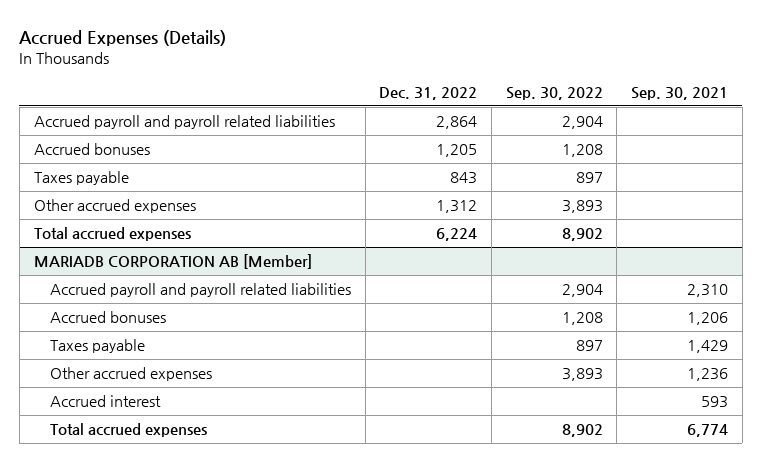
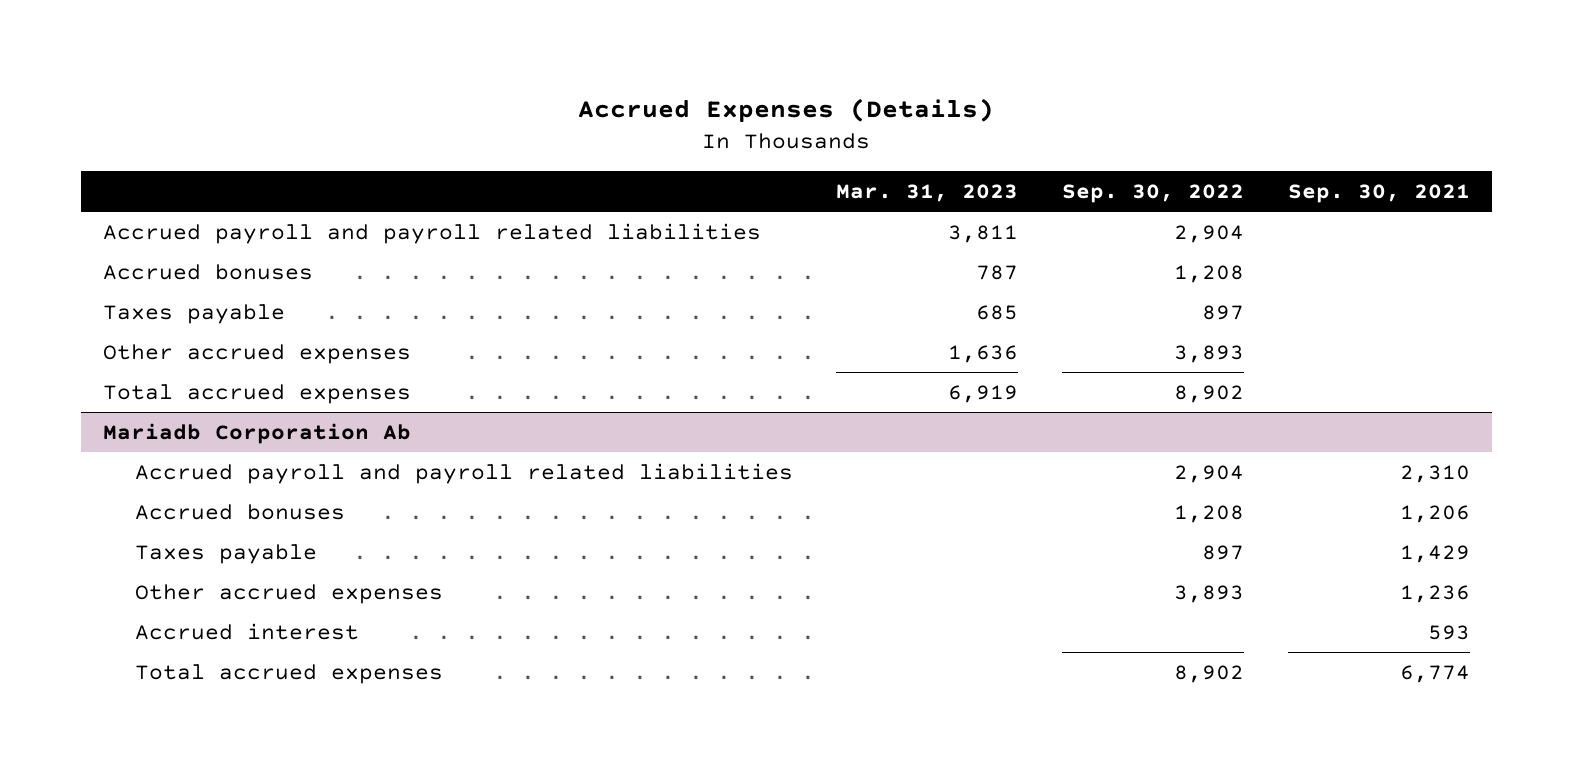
- | Dec. 31, 2022 | Sep. 30, 2022 | Sep. 30, 2021
+ | Mar. 31, 2023 | Sep. 30, 2022 | Sep. 30, 2021
- MARIADB CORPORATION AB [Member]
+ Mariadb Corporation Ab

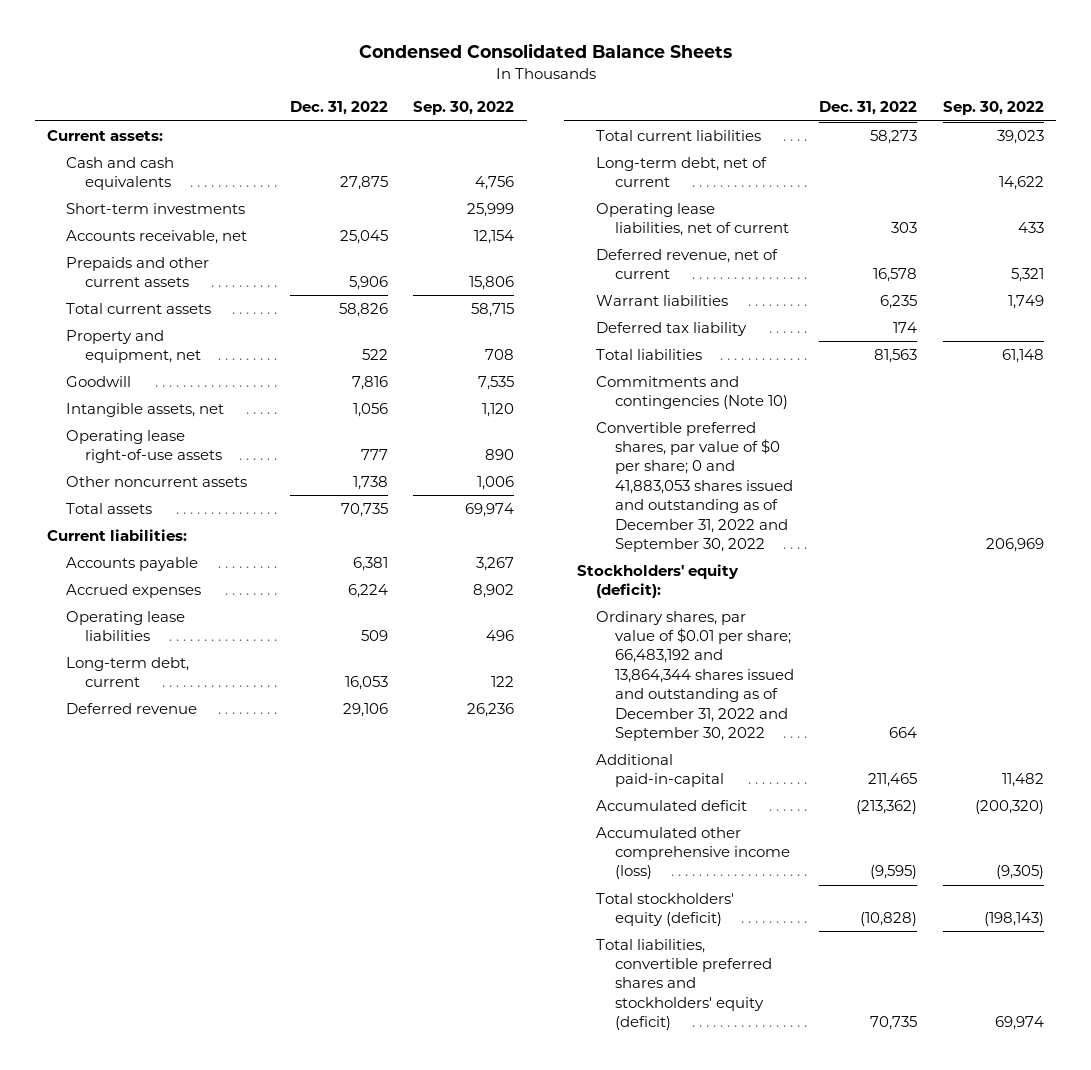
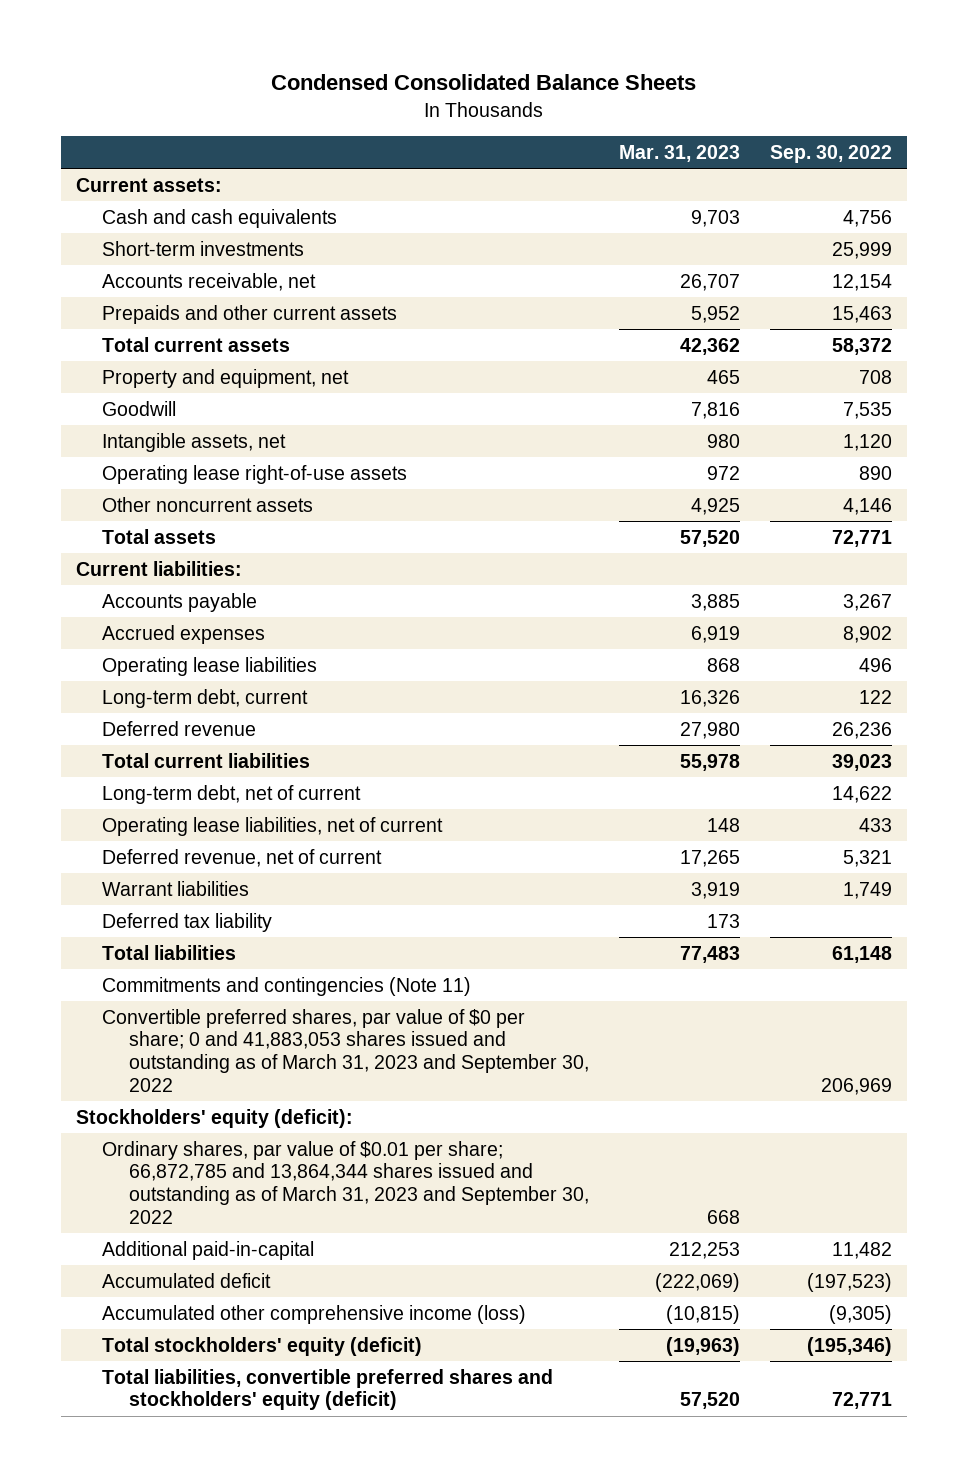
- | Dec. 31, 2022 | Sep. 30, 2022
+ | Mar. 31, 2023 | Sep. 30, 2022
- Prepaids and other current assets | 5,906 | 15,806
- Total current assets | 58,826 | 58,715
+ Prepaids and other current assets | 5,952 | 15,463
+ Total current assets | 42,362 | 58,372
- Other noncurrent assets | 1,738 | 1,006
- Total assets | 70,735 | 69,974
+ Other noncurrent assets | 4,925 | 4,146
+ Total assets | 57,520 | 72,771
- Commitments and contingencies (Note 10)
- Convertible preferred shares, par value of $0 per share; 0 and 41,883,053 shares issued and outstanding as of December 31, 2022 and September 30, 2022 | | 206,969
+ Commitments and contingencies (Note 11)
+ Convertible preferred shares, par value of $0 per share; 0 and 41,883,053 shares issued and outstanding as of March 31, 2023 and September 30, 2022 | | 206,969
- Ordinary shares, par value of $0.01 per share; 66,483,192 and 13,864,344 shares issued and outstanding as of December 31, 2022 and September 30, 2022 | 664 |
+ Ordinary shares, par value of $0.01 per share; 66,872,785 and 13,864,344 shares issued and outstanding as of March 31, 2023 and September 30, 2022 | 668 |
- Accumulated deficit | (213,362) | (200,320)
+ Accumulated deficit | (222,069) | (197,523)
- Total stockholders' equity (deficit) | (10,828) | (198,143)
- Total liabilities, convertible preferred shares and stockholders' equity (deficit) | 70,735 | 69,974
+ Total stockholders' equity (deficit) | (19,963) | (195,346)
+ Total liabilities, convertible preferred shares and stockholders' equity (deficit) | 57,520 | 72,771

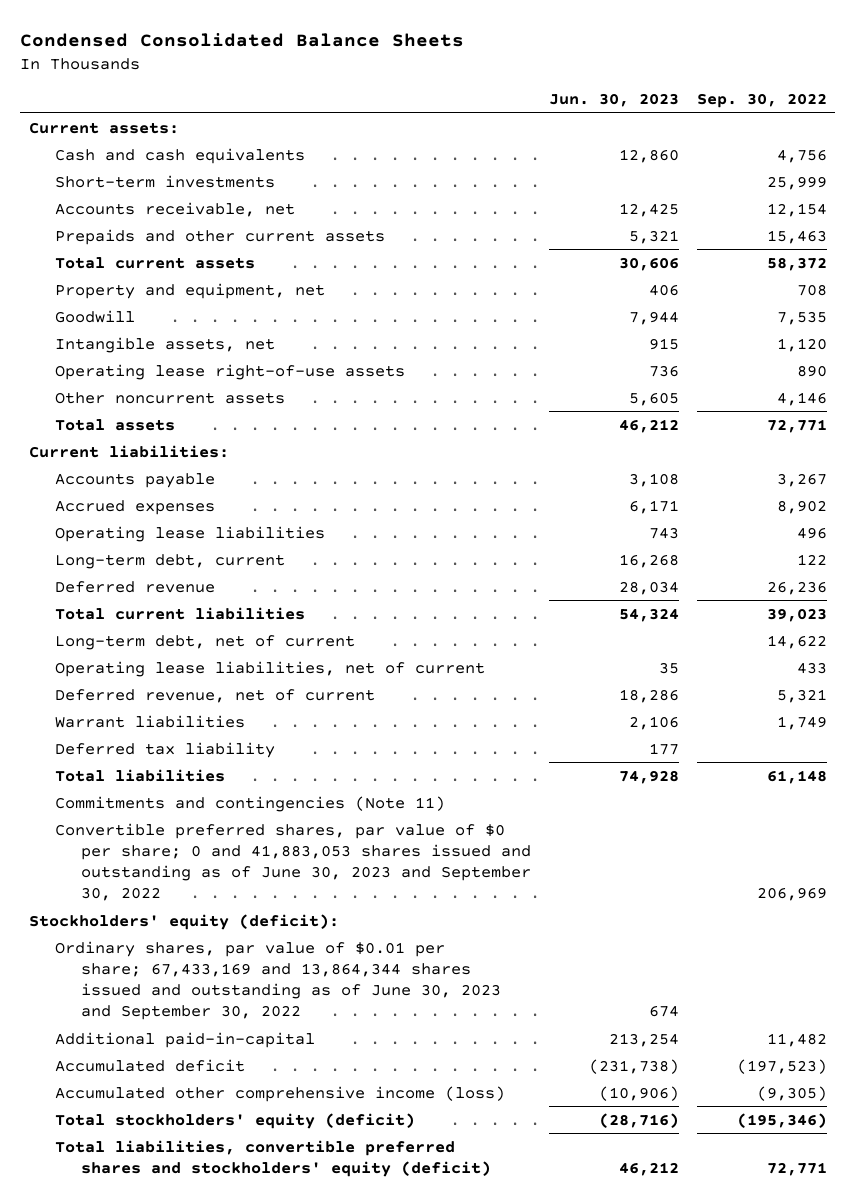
- | Mar. 31, 2023 | Sep. 30, 2022
+ | Jun. 30, 2023 | Sep. 30, 2022
- Convertible preferred shares, par value of $0 per share; 0 and 41,883,053 shares issued and outstanding as of March 31, 2023 and September 30, 2022 | | 206,969
+ Convertible preferred shares, par value of $0 per share; 0 and 41,883,053 shares issued and outstanding as of June 30, 2023 and September 30, 2022 | | 206,969
- Ordinary shares, par value of $0.01 per share; 66,872,785 and 13,864,344 shares issued and outstanding as of March 31, 2023 and September 30, 2022 | 668 |
+ Ordinary shares, par value of $0.01 per share; 67,433,169 and 13,864,344 shares issued and outstanding as of June 30, 2023 and September 30, 2022 | 674 |

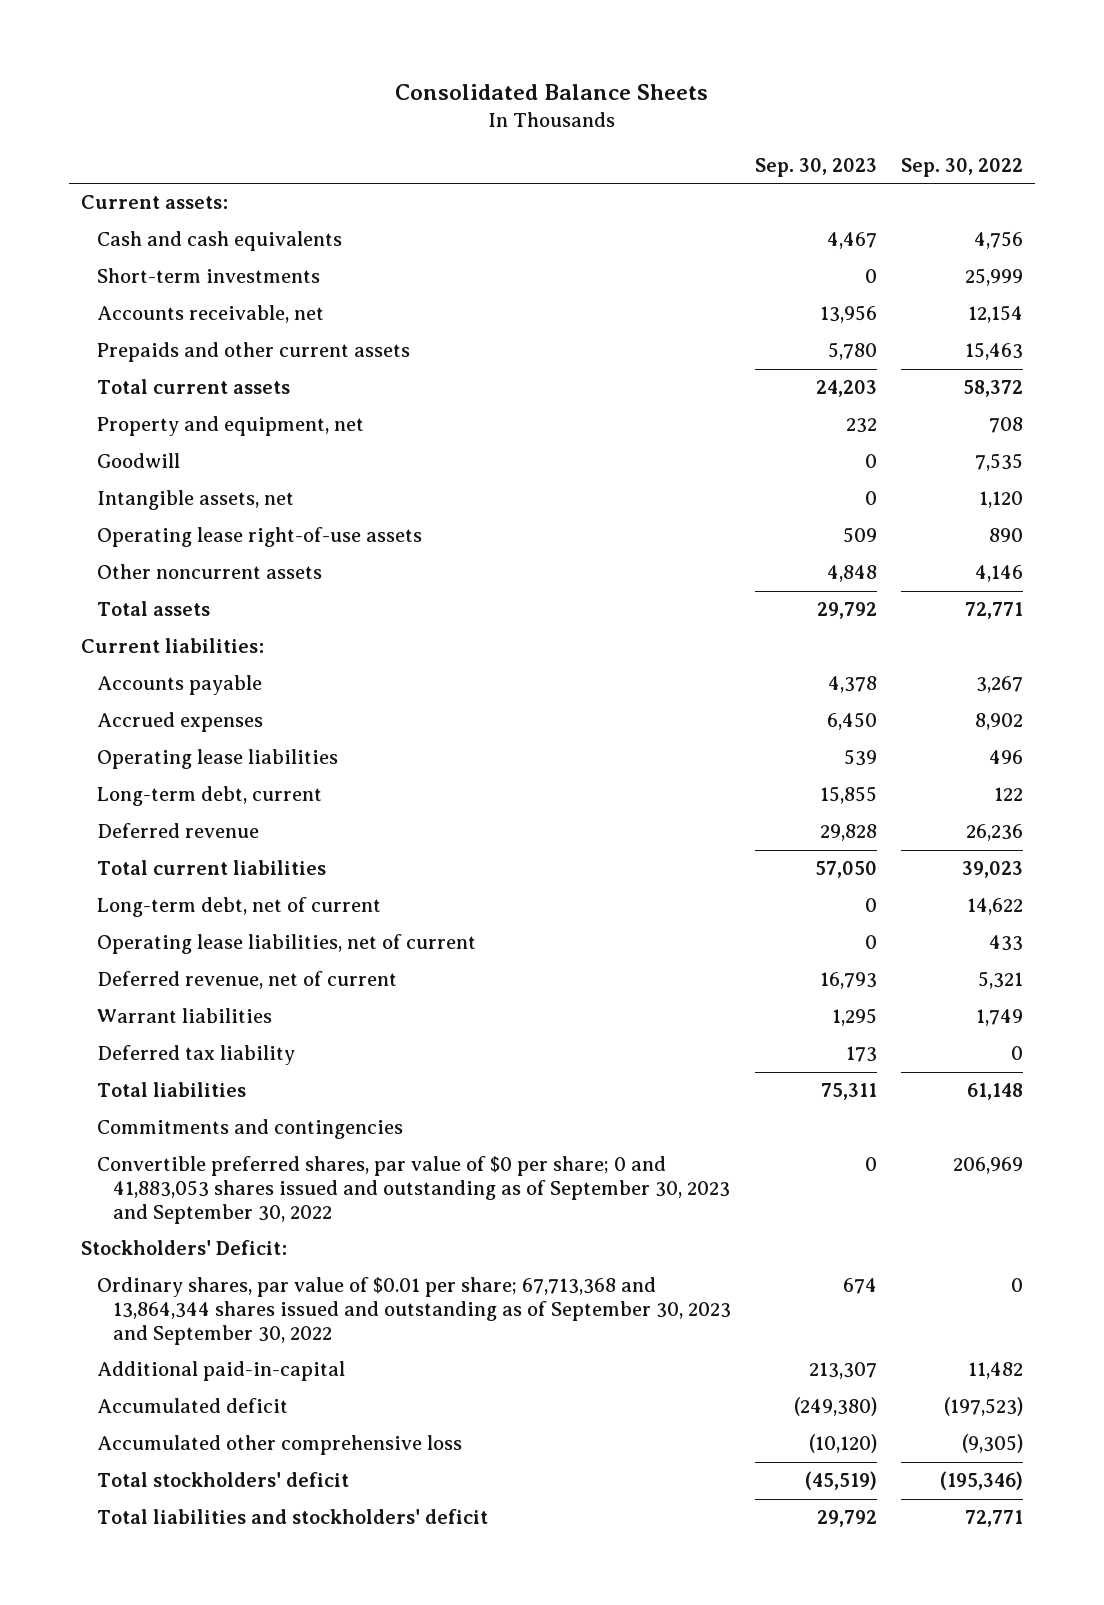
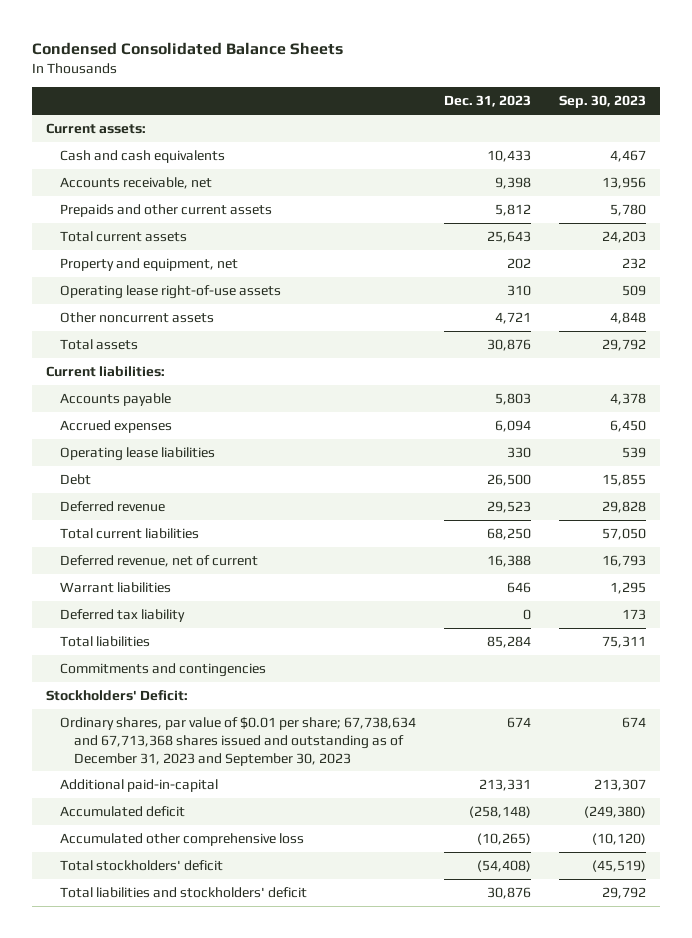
- Consolidated Balance Sheets
+ Condensed Consolidated Balance Sheets
- | Sep. 30, 2023 | Sep. 30, 2022
+ | Dec. 31, 2023 | Sep. 30, 2023
- Short-term investments | 0 | 25,999
- Goodwill | 0 | 7,535
- Intangible assets, net | 0 | 1,120
- Long-term debt, current | 15,855 | 122
+ Debt | 26,500 | 15,855
- Long-term debt, net of current | 0 | 14,622
- Operating lease liabilities, net of current | 0 | 433
- Convertible preferred shares, par value of $0 per share; 0 and 41,883,053 shares issued and outstanding as of September 30, 2023 and September 30, 2022 | 0 | 206,969
- Ordinary shares, par value of $0.01 per share; 67,713,368 and 13,864,344 shares issued and outstanding as of September 30, 2023 and September 30, 2022 | 674 | 0
+ Ordinary shares, par value of $0.01 per share; 67,738,634 and 67,713,368 shares issued and outstanding as of December 31, 2023 and September 30, 2023 | 674 | 674

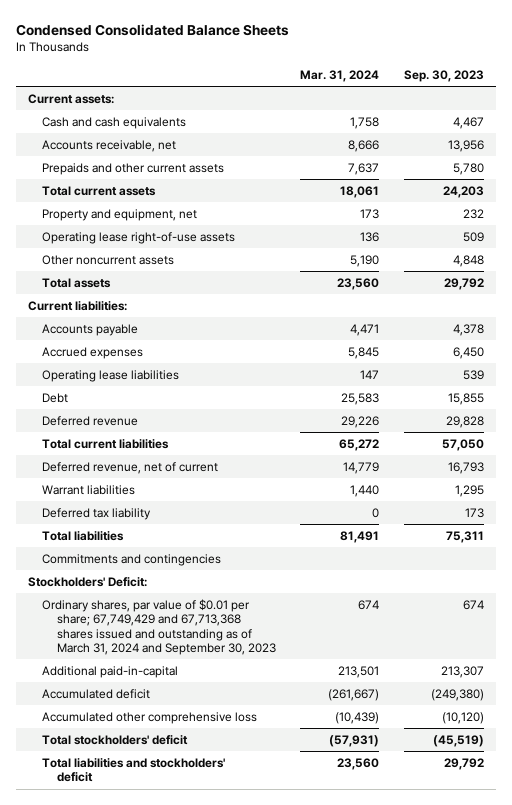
- | Dec. 31, 2023 | Sep. 30, 2023
+ | Mar. 31, 2024 | Sep. 30, 2023
- Ordinary shares, par value of $0.01 per share; 67,738,634 and 67,713,368 shares issued and outstanding as of December 31, 2023 and September 30, 2023 | 674 | 674
+ Ordinary shares, par value of $0.01 per share; 67,749,429 and 67,713,368 shares issued and outstanding as of March 31, 2024 and September 30, 2023 | 674 | 674

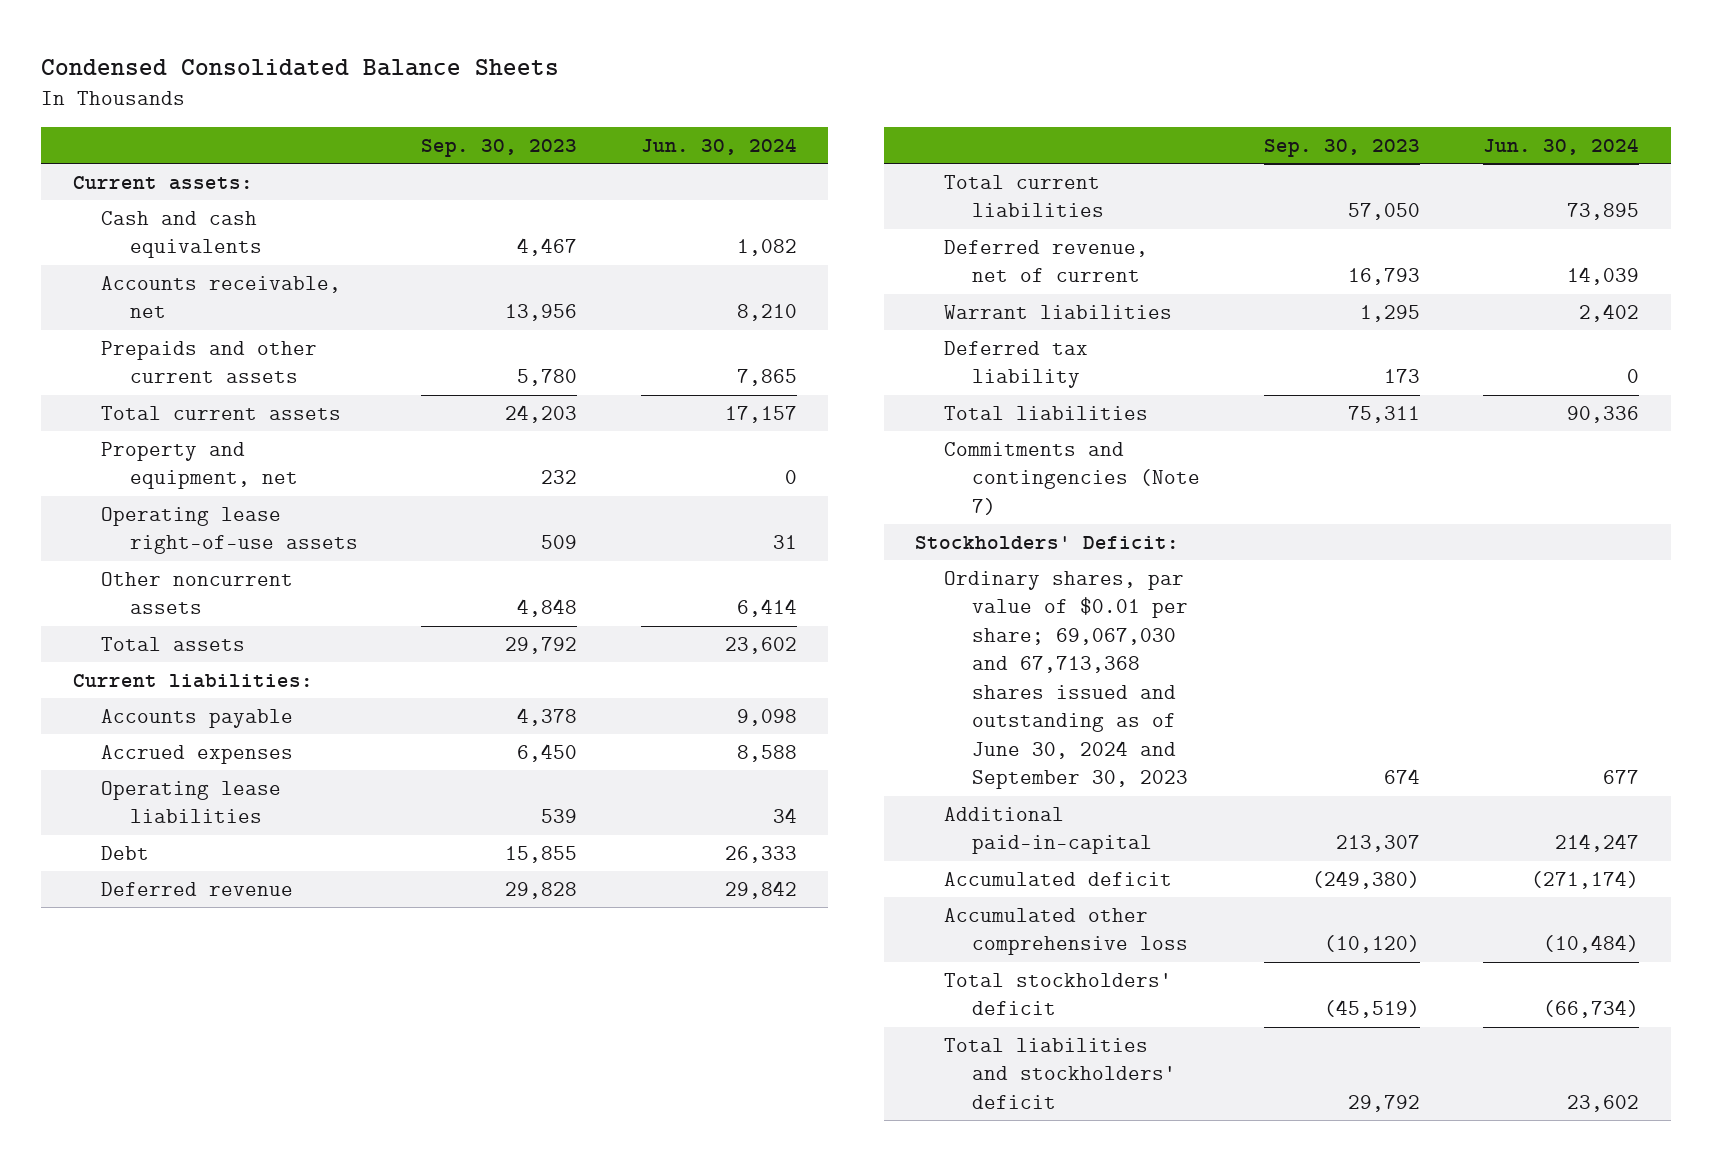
- | Mar. 31, 2024 | Sep. 30, 2023
+ | Sep. 30, 2023 | Jun. 30, 2024
- Commitments and contingencies
+ Commitments and contingencies (Note 7)
- Ordinary shares, par value of $0.01 per share; 67,749,429 and 67,713,368 shares issued and outstanding as of March 31, 2024 and September 30, 2023 | 674 | 674
+ Ordinary shares, par value of $0.01 per share; 69,067,030 and 67,713,368 shares issued and outstanding as of June 30, 2024 and September 30, 2023 | 674 | 677

